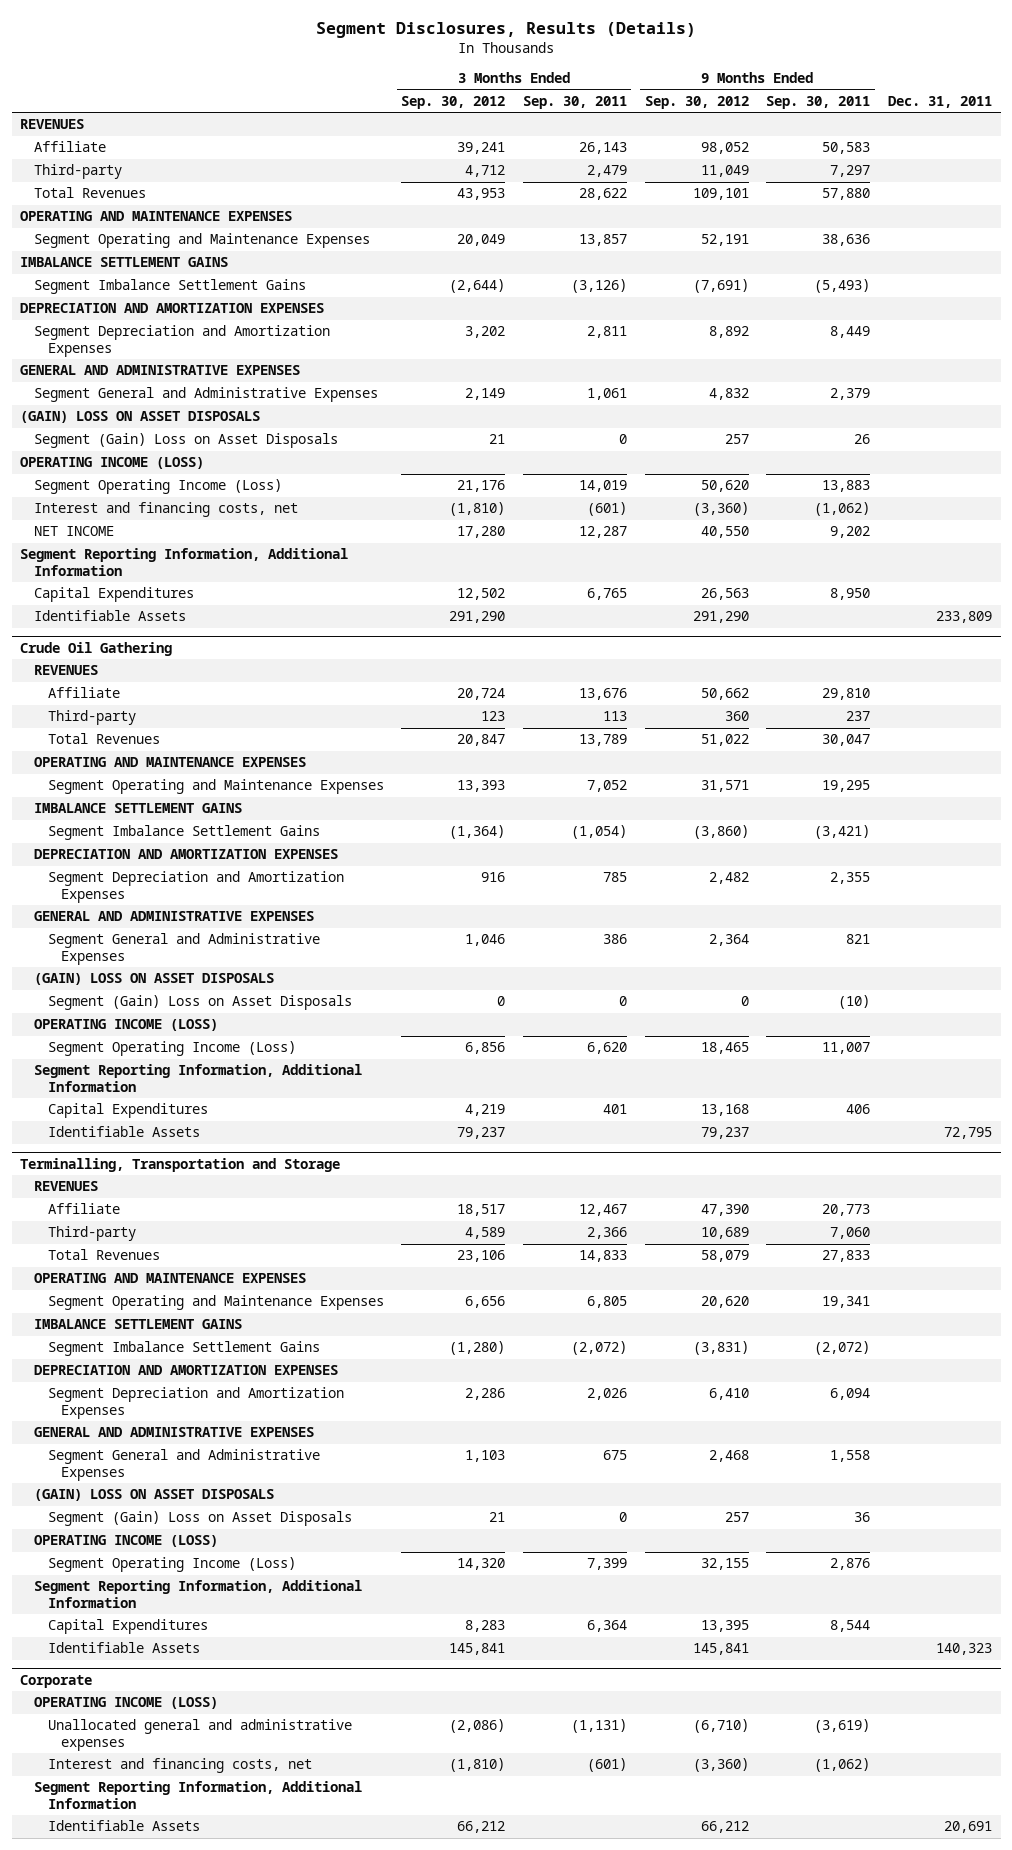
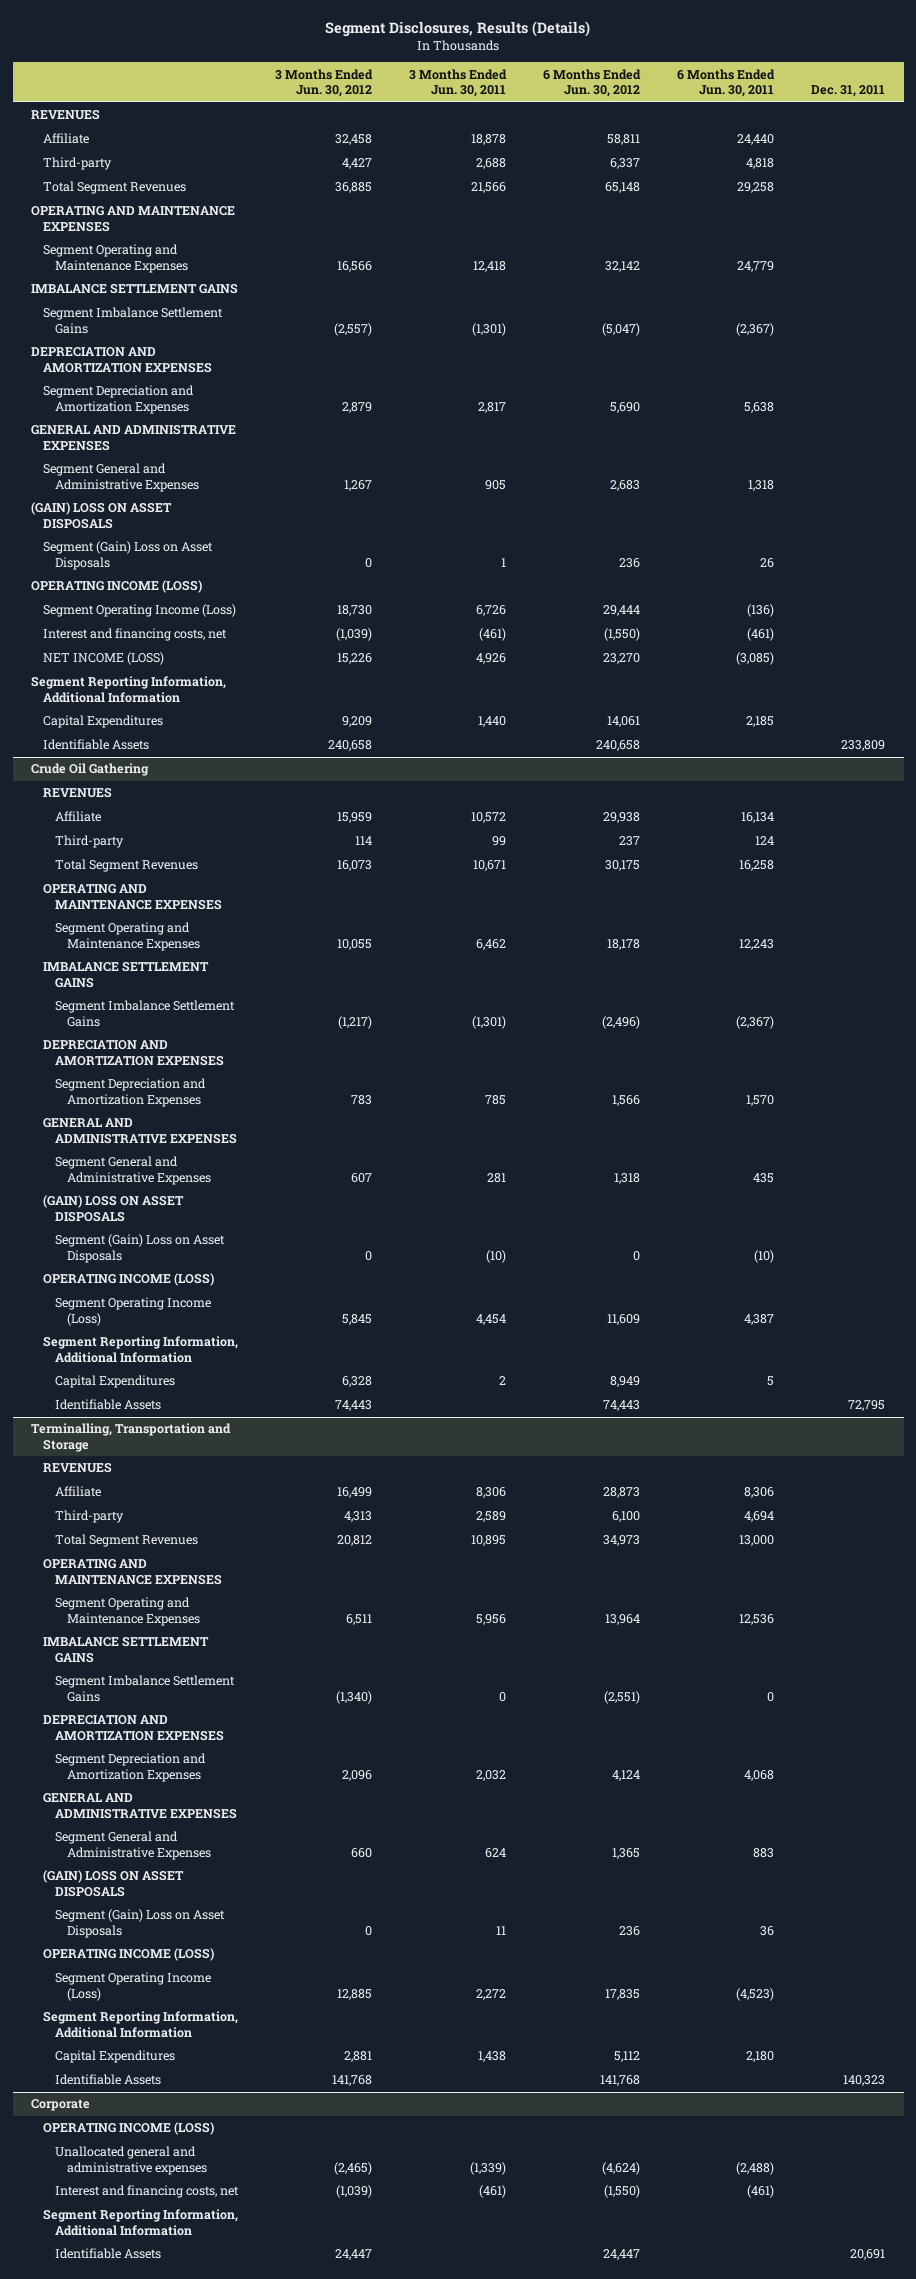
- | 3 Months Ended Sep. 30, 2012 | 3 Months Ended Sep. 30, 2011 | 9 Months Ended Sep. 30, 2012 | 9 Months Ended Sep. 30, 2011 | Dec. 31, 2011
+ | 3 Months Ended Jun. 30, 2012 | 3 Months Ended Jun. 30, 2011 | 6 Months Ended Jun. 30, 2012 | 6 Months Ended Jun. 30, 2011 | Dec. 31, 2011
- Total Revenues | 43,953 | 28,622 | 109,101 | 57,880 |
+ Total Segment Revenues | 36,885 | 21,566 | 65,148 | 29,258 |
- NET INCOME | 17,280 | 12,287 | 40,550 | 9,202 |
+ NET INCOME (LOSS) | 15,226 | 4,926 | 23,270 | (3,085) |
@ Crude Oil Gathering
- Total Revenues | 20,847 | 13,789 | 51,022 | 30,047 |
+ Total Segment Revenues | 16,073 | 10,671 | 30,175 | 16,258 |
@ Terminalling, Transportation and Storage
- Total Revenues | 23,106 | 14,833 | 58,079 | 27,833 |
+ Total Segment Revenues | 20,812 | 10,895 | 34,973 | 13,000 |

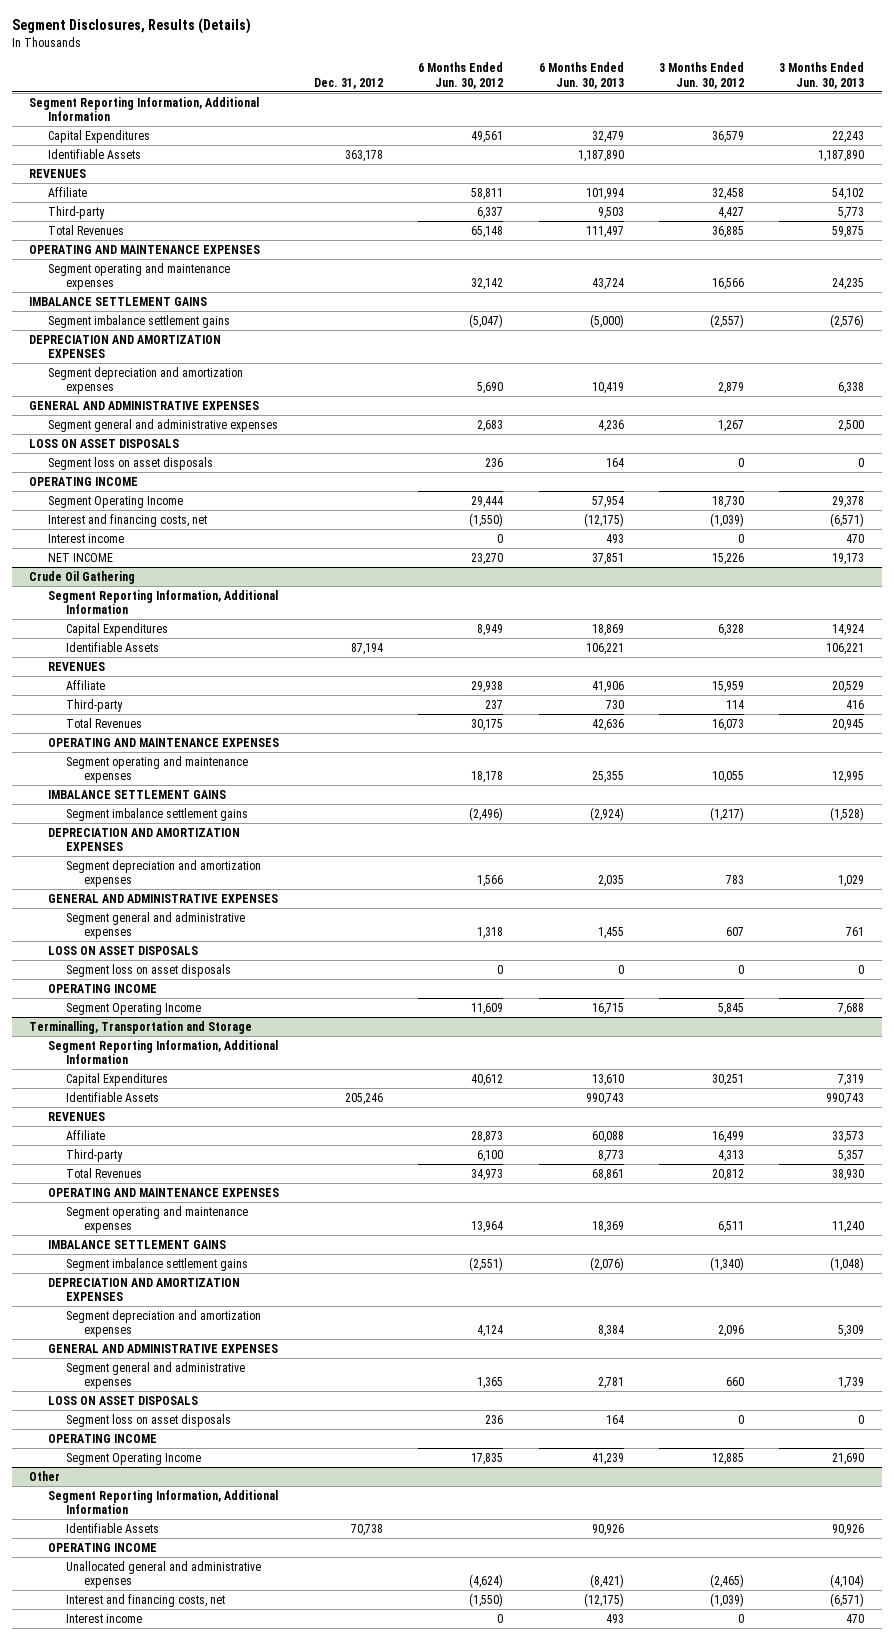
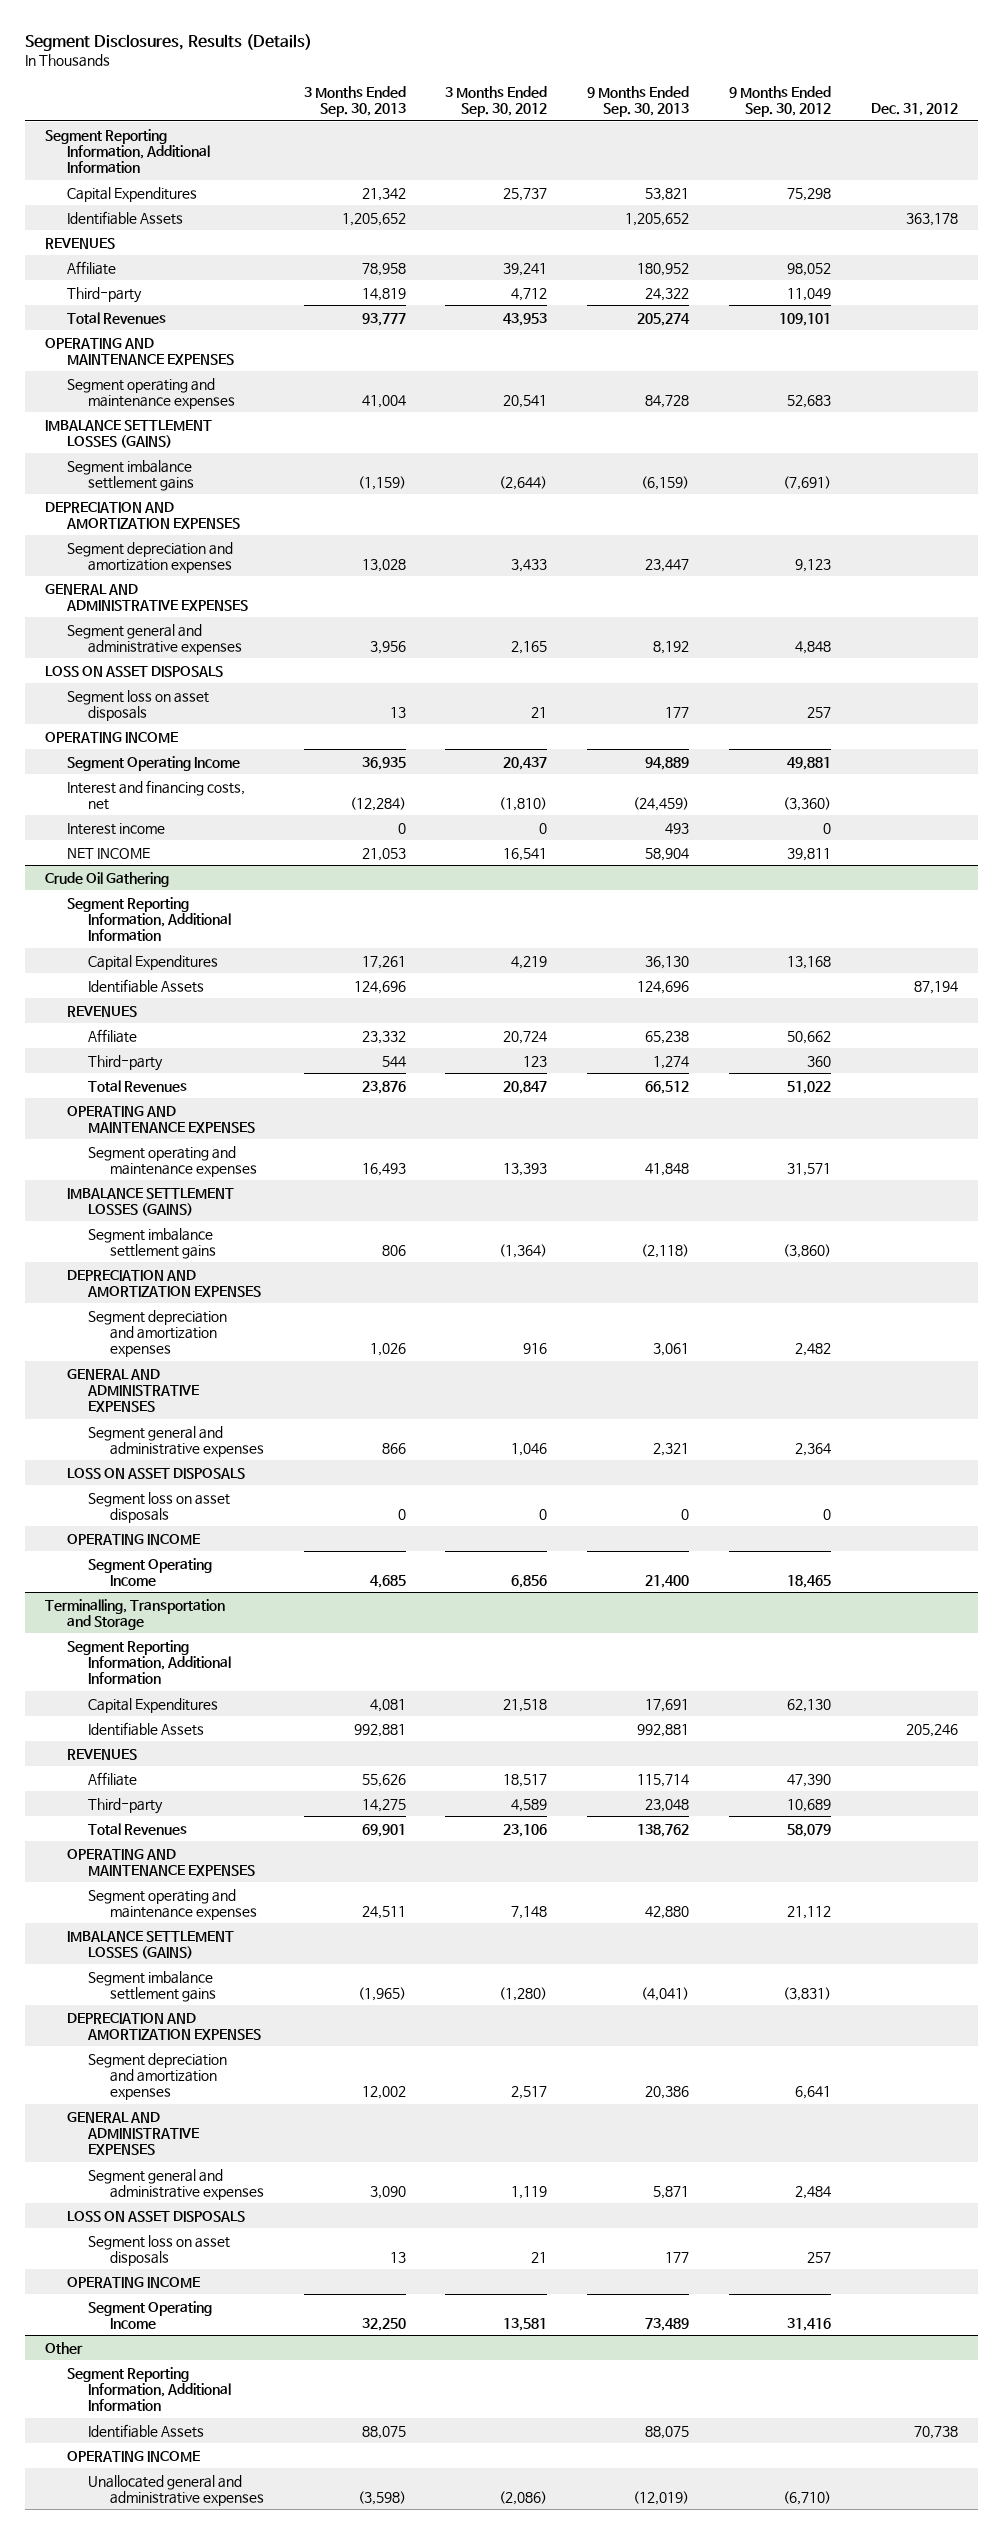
- | Dec. 31, 2012 | 6 Months Ended Jun. 30, 2012 | 6 Months Ended Jun. 30, 2013 | 3 Months Ended Jun. 30, 2012 | 3 Months Ended Jun. 30, 2013
+ | 3 Months Ended Sep. 30, 2013 | 3 Months Ended Sep. 30, 2012 | 9 Months Ended Sep. 30, 2013 | 9 Months Ended Sep. 30, 2012 | Dec. 31, 2012
- IMBALANCE SETTLEMENT GAINS
+ IMBALANCE SETTLEMENT LOSSES (GAINS)
@ Crude Oil Gathering
- IMBALANCE SETTLEMENT GAINS
+ IMBALANCE SETTLEMENT LOSSES (GAINS)
@ Terminalling, Transportation and Storage
- IMBALANCE SETTLEMENT GAINS
+ IMBALANCE SETTLEMENT LOSSES (GAINS)
@ Other
- Interest and financing costs, net | | (1,550) | (12,175) | (1,039) | (6,571)
- Interest income | | 0 | 493 | 0 | 470

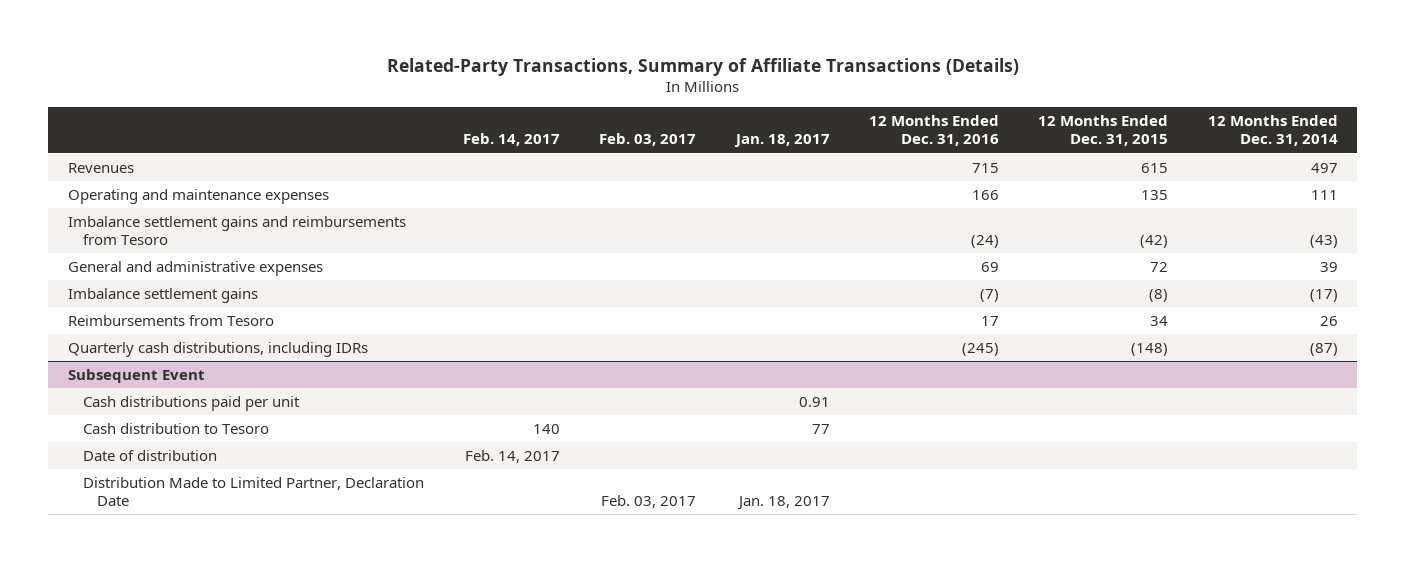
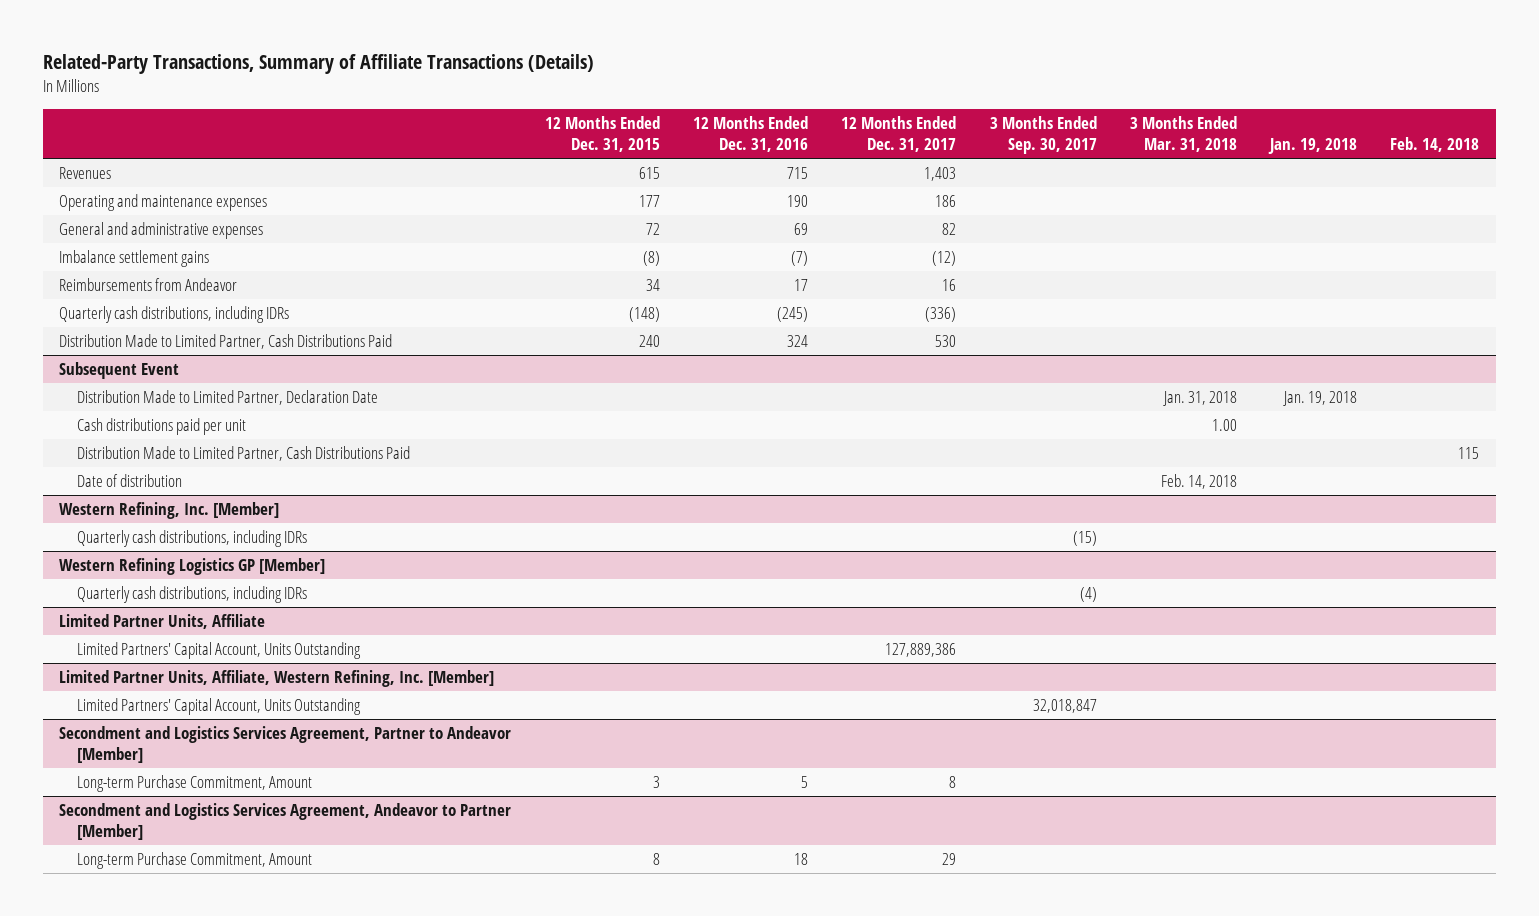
- | Feb. 14, 2017 | Feb. 03, 2017 | Jan. 18, 2017 | 12 Months Ended Dec. 31, 2016 | 12 Months Ended Dec. 31, 2015 | 12 Months Ended Dec. 31, 2014
+ | 12 Months Ended Dec. 31, 2015 | 12 Months Ended Dec. 31, 2016 | 12 Months Ended Dec. 31, 2017 | 3 Months Ended Sep. 30, 2017 | 3 Months Ended Mar. 31, 2018 | Jan. 19, 2018 | Feb. 14, 2018
- Operating and maintenance expenses | | | | 166 | 135 | 111
- Imbalance settlement gains and reimbursements from Tesoro | | | | (24) | (42) | (43)
+ Operating and maintenance expenses | 177 | 190 | 186 | | | |
- Reimbursements from Tesoro | | | | 17 | 34 | 26
+ Reimbursements from Andeavor | 34 | 17 | 16 | | | |
+ Distribution Made to Limited Partner, Cash Distributions Paid | 240 | 324 | 530 | | | |
@ Subsequent Event
moved up: Distribution Made to Limited Partner, Declaration Date | | | | | Jan. 31, 2018 | Jan. 19, 2018 |
- Cash distribution to Tesoro | 140 | | 77 | | |
+ Distribution Made to Limited Partner, Cash Distributions Paid | | | | | | | 115
+ Western Refining, Inc. [Member]
+ Quarterly cash distributions, including IDRs | | | | (15) | | |
+ Western Refining Logistics GP [Member]
+ Quarterly cash distributions, including IDRs | | | | (4) | | |
+ Limited Partner Units, Affiliate
+ Limited Partners' Capital Account, Units Outstanding | | | 127,889,386 | | | |
+ Limited Partner Units, Affiliate, Western Refining, Inc. [Member]
+ Limited Partners' Capital Account, Units Outstanding | | | | 32,018,847 | | |
+ Secondment and Logistics Services Agreement, Partner to Andeavor [Member]
+ Long-term Purchase Commitment, Amount | 3 | 5 | 8 | | | |
+ Secondment and Logistics Services Agreement, Andeavor to Partner [Member]
+ Long-term Purchase Commitment, Amount | 8 | 18 | 29 | | | |

